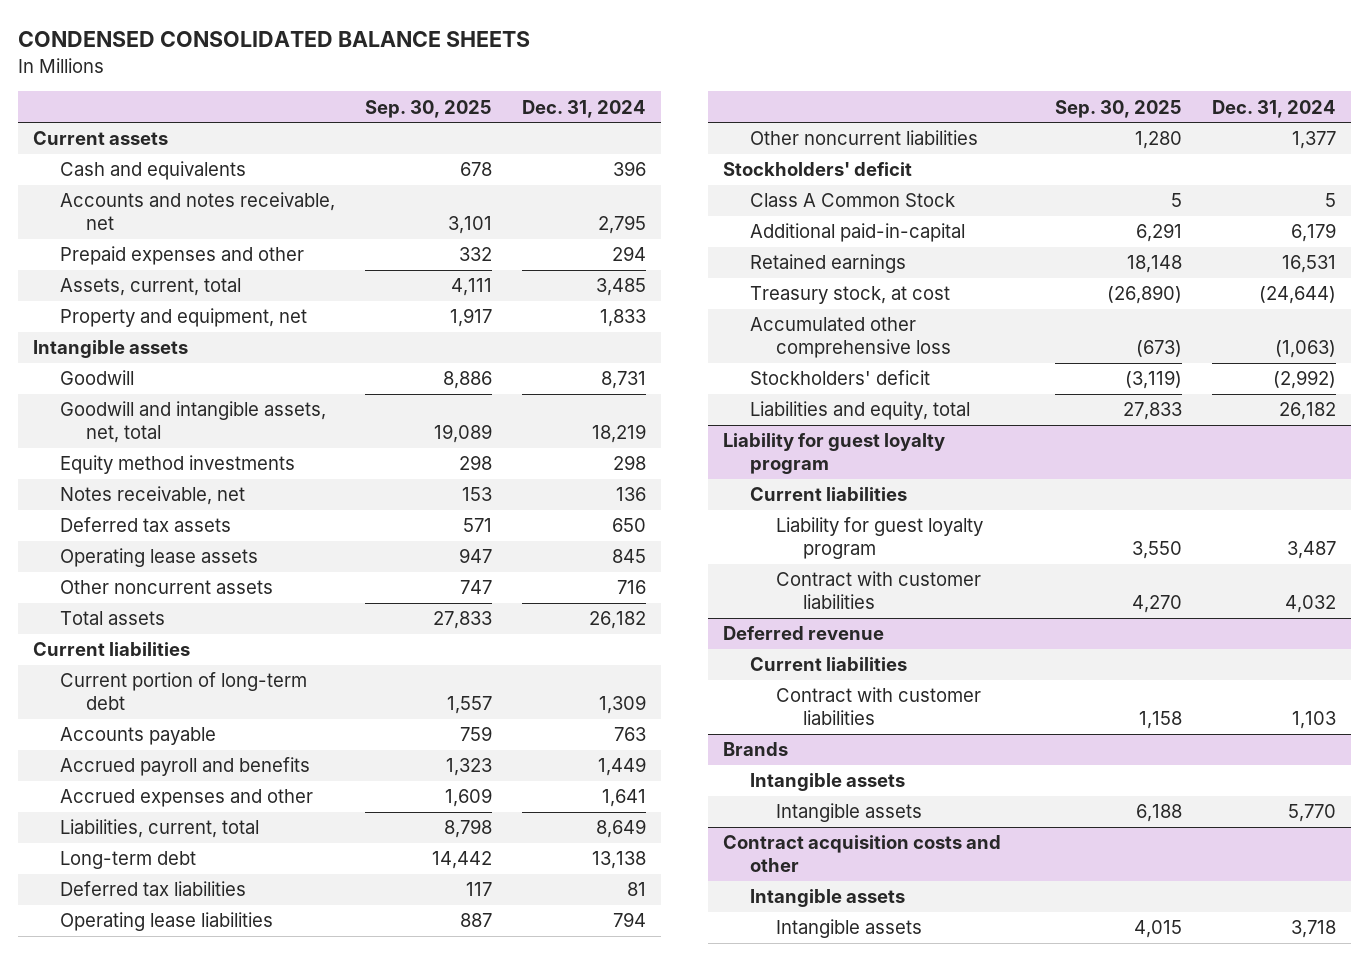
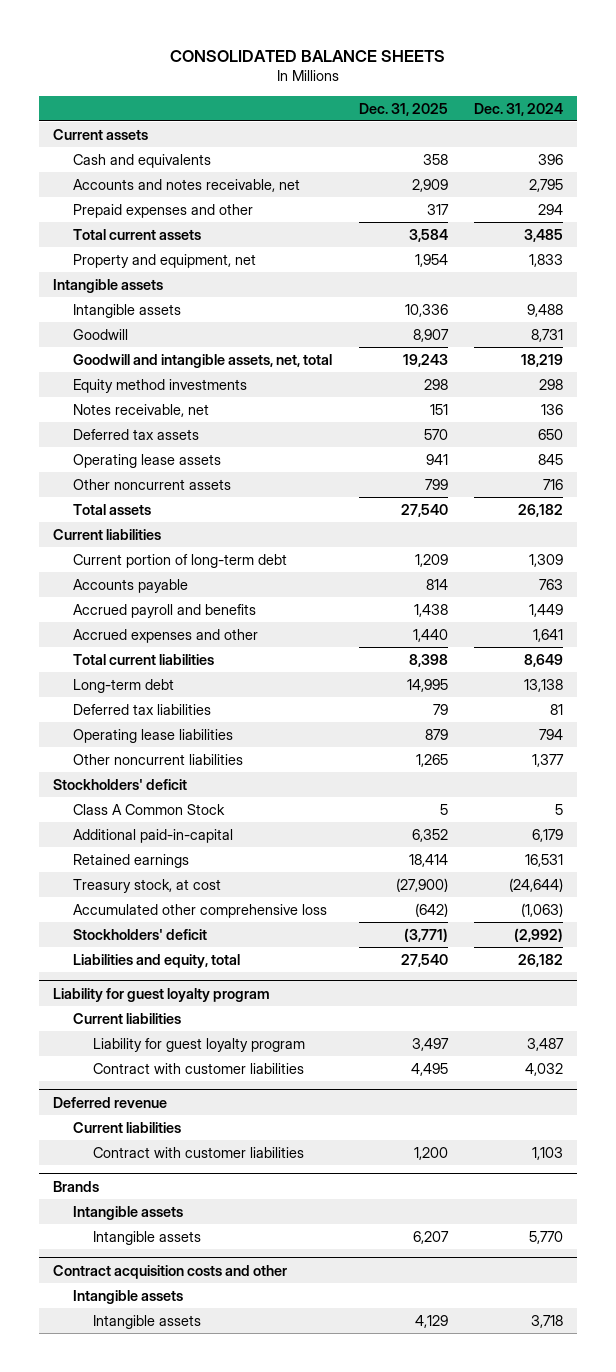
- CONDENSED CONSOLIDATED BALANCE SHEETS
+ CONSOLIDATED BALANCE SHEETS
- | Sep. 30, 2025 | Dec. 31, 2024
+ | Dec. 31, 2025 | Dec. 31, 2024
- Assets, current, total | 4,111 | 3,485
+ Total current assets | 3,584 | 3,485
+ Intangible assets | 10,336 | 9,488
- Liabilities, current, total | 8,798 | 8,649
+ Total current liabilities | 8,398 | 8,649

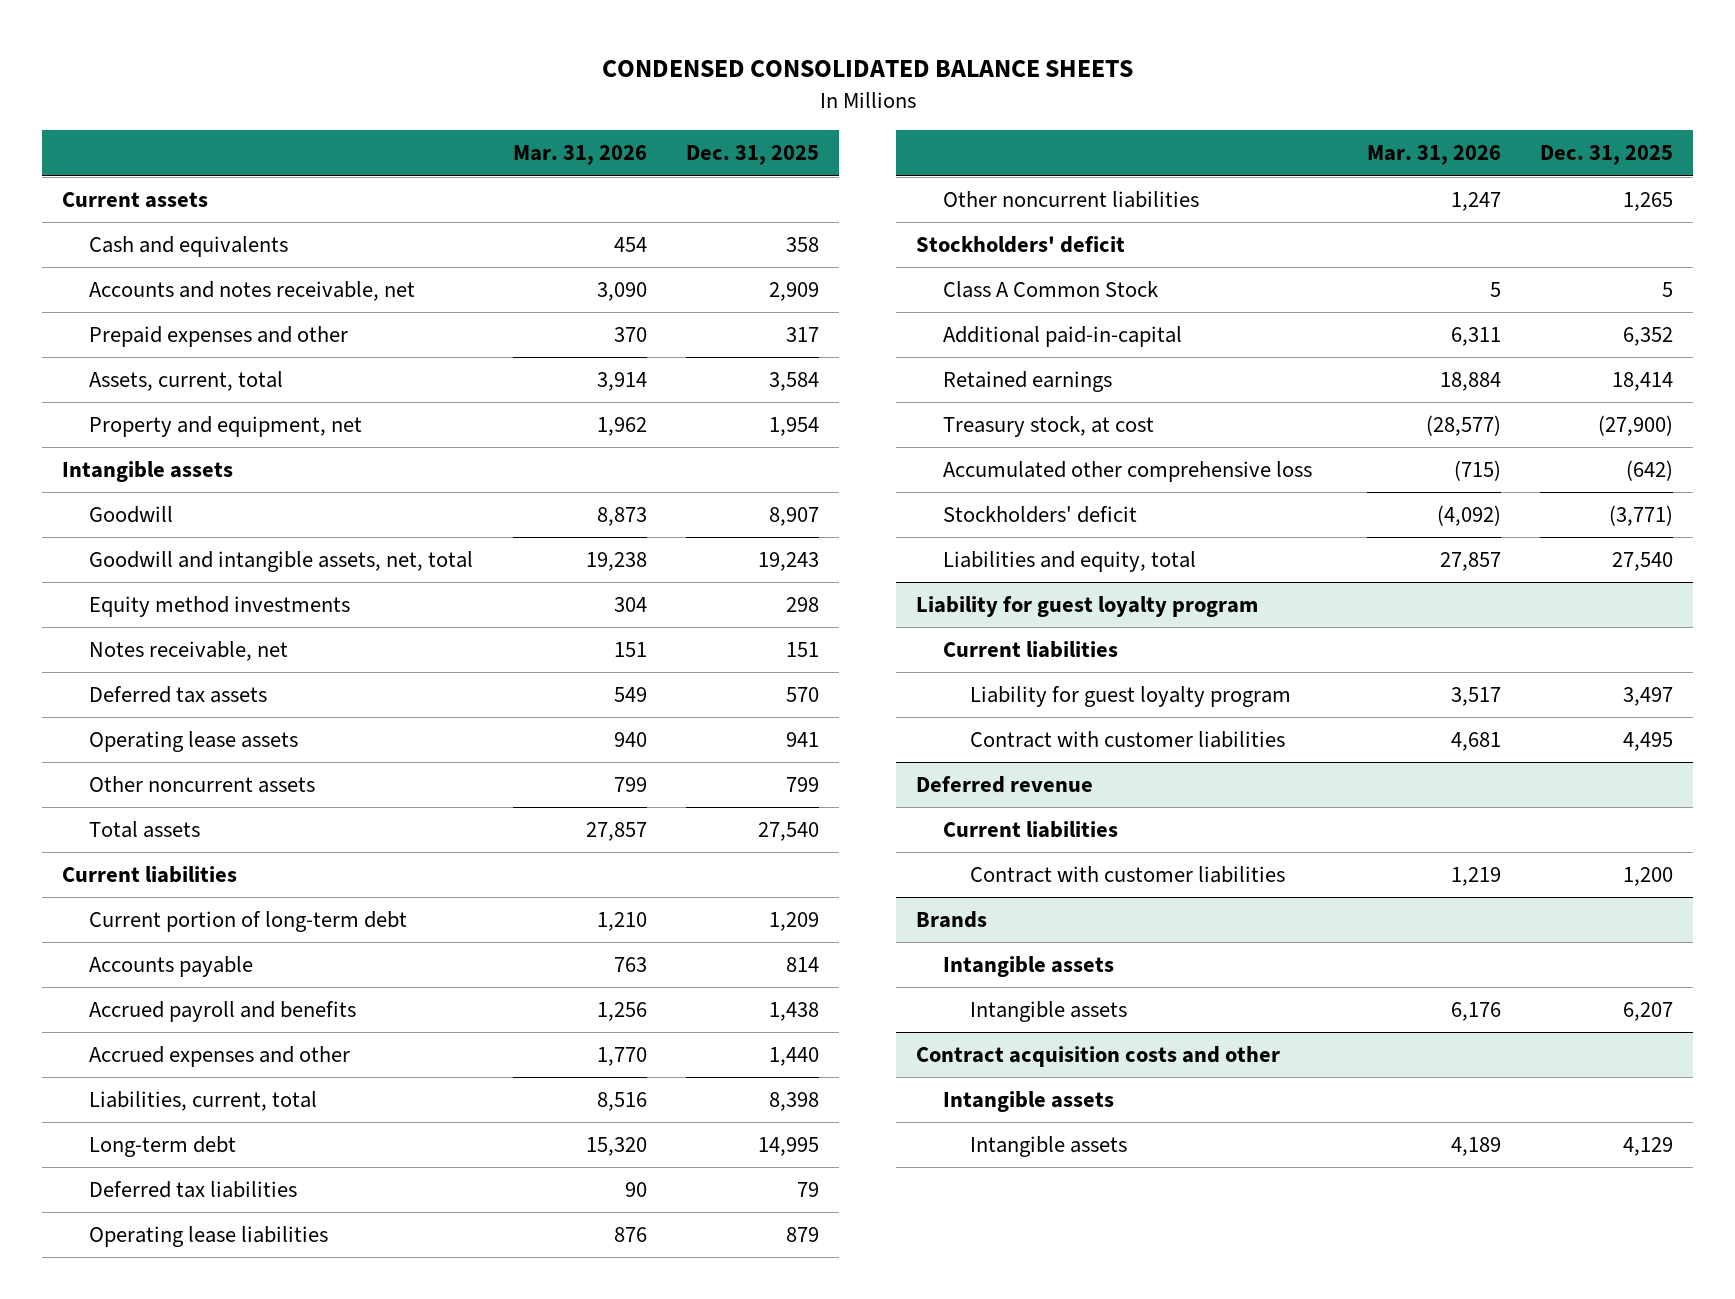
- CONSOLIDATED BALANCE SHEETS
+ CONDENSED CONSOLIDATED BALANCE SHEETS
- | Dec. 31, 2025 | Dec. 31, 2024
+ | Mar. 31, 2026 | Dec. 31, 2025
- Total current assets | 3,584 | 3,485
+ Assets, current, total | 3,914 | 3,584
- Intangible assets | 10,336 | 9,488
- Total current liabilities | 8,398 | 8,649
+ Liabilities, current, total | 8,516 | 8,398

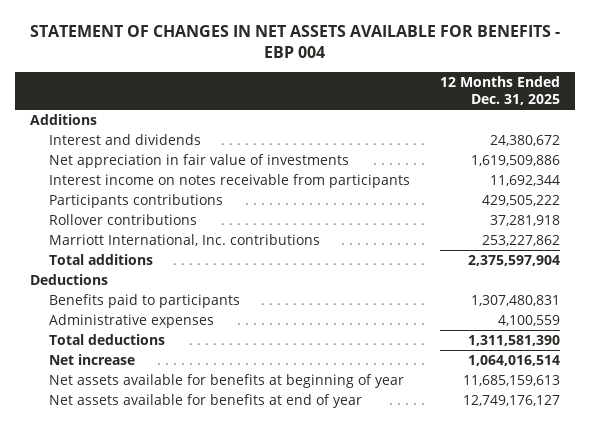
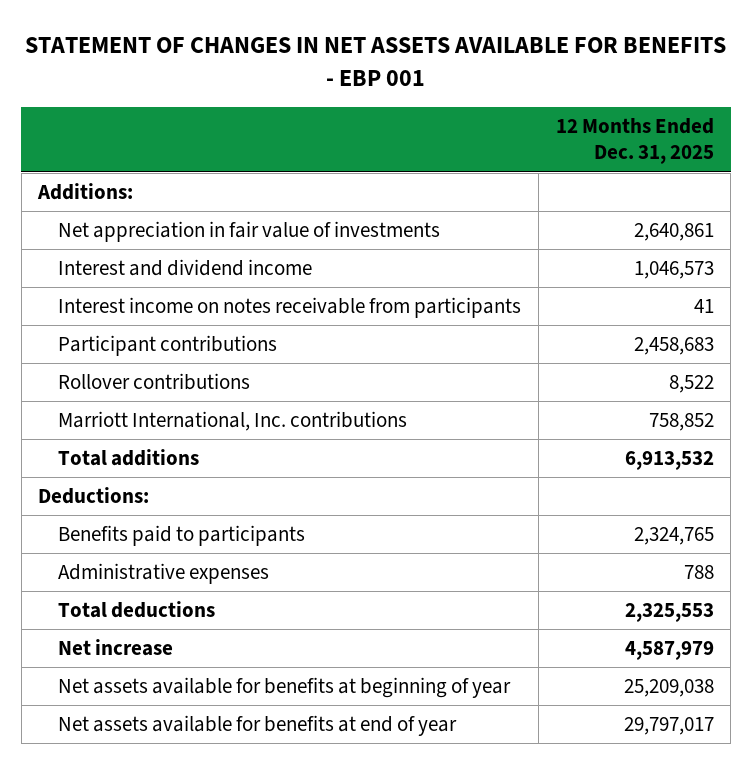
- STATEMENT OF CHANGES IN NET ASSETS AVAILABLE FOR BENEFITS - EBP 004
+ STATEMENT OF CHANGES IN NET ASSETS AVAILABLE FOR BENEFITS - EBP 001
- Additions
- Interest and dividends | 24,380,672
- Net appreciation in fair value of investments | 1,619,509,886
- Interest income on notes receivable from participants | 11,692,344
- Participants contributions | 429,505,222
- Rollover contributions | 37,281,918
- Marriott International, Inc. contributions | 253,227,862
- Total additions | 2,375,597,904
- Deductions
- Benefits paid to participants | 1,307,480,831
- Administrative expenses | 4,100,559
- Total deductions | 1,311,581,390
- Net increase | 1,064,016,514
- Net assets available for benefits at beginning of year | 11,685,159,613
- Net assets available for benefits at end of year | 12,749,176,127
+ Additions:
+ Net appreciation in fair value of investments | 2,640,861
+ Interest and dividend income | 1,046,573
+ Interest income on notes receivable from participants | 41
+ Participant contributions | 2,458,683
+ Rollover contributions | 8,522
+ Marriott International, Inc. contributions | 758,852
+ Total additions | 6,913,532
+ Deductions:
+ Benefits paid to participants | 2,324,765
+ Administrative expenses | 788
+ Total deductions | 2,325,553
+ Net increase | 4,587,979
+ Net assets available for benefits at beginning of year | 25,209,038
+ Net assets available for benefits at end of year | 29,797,017

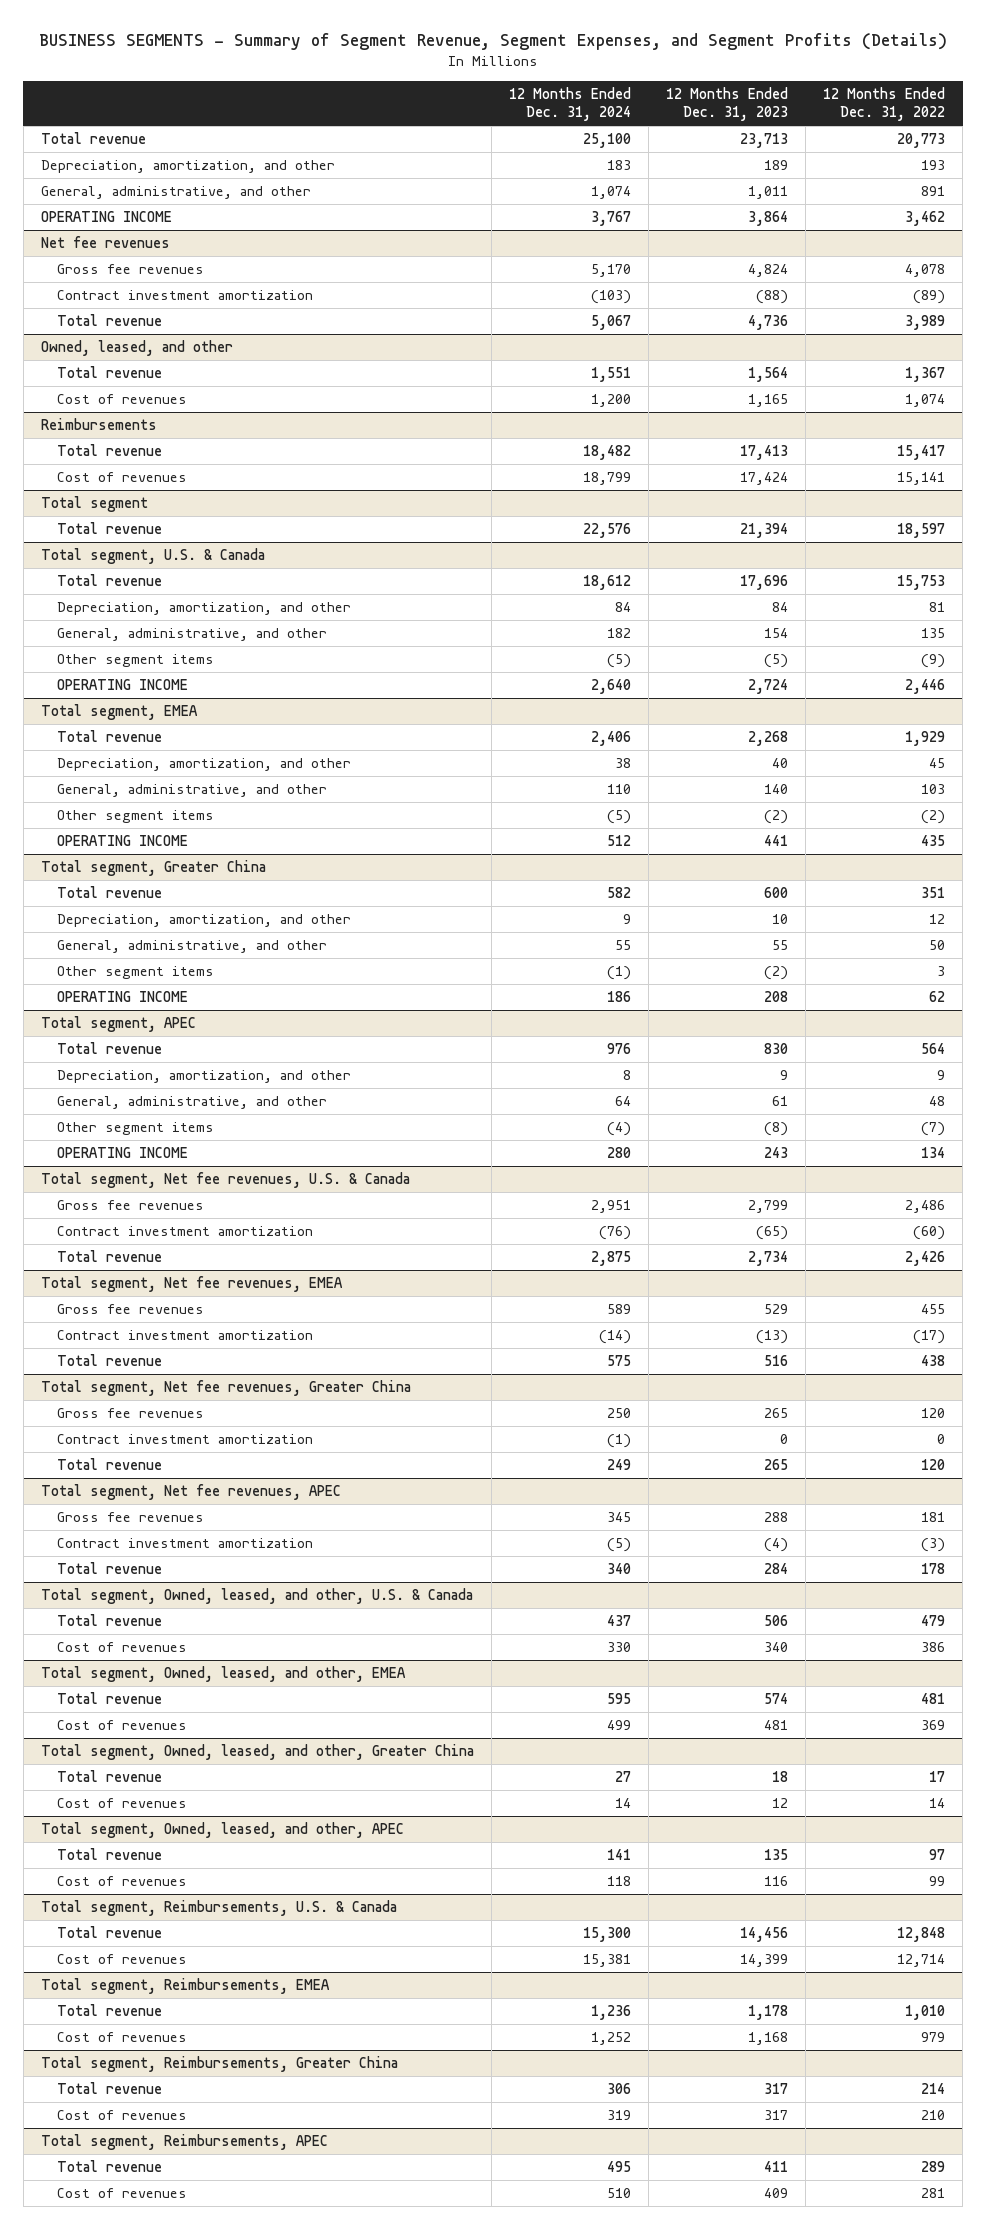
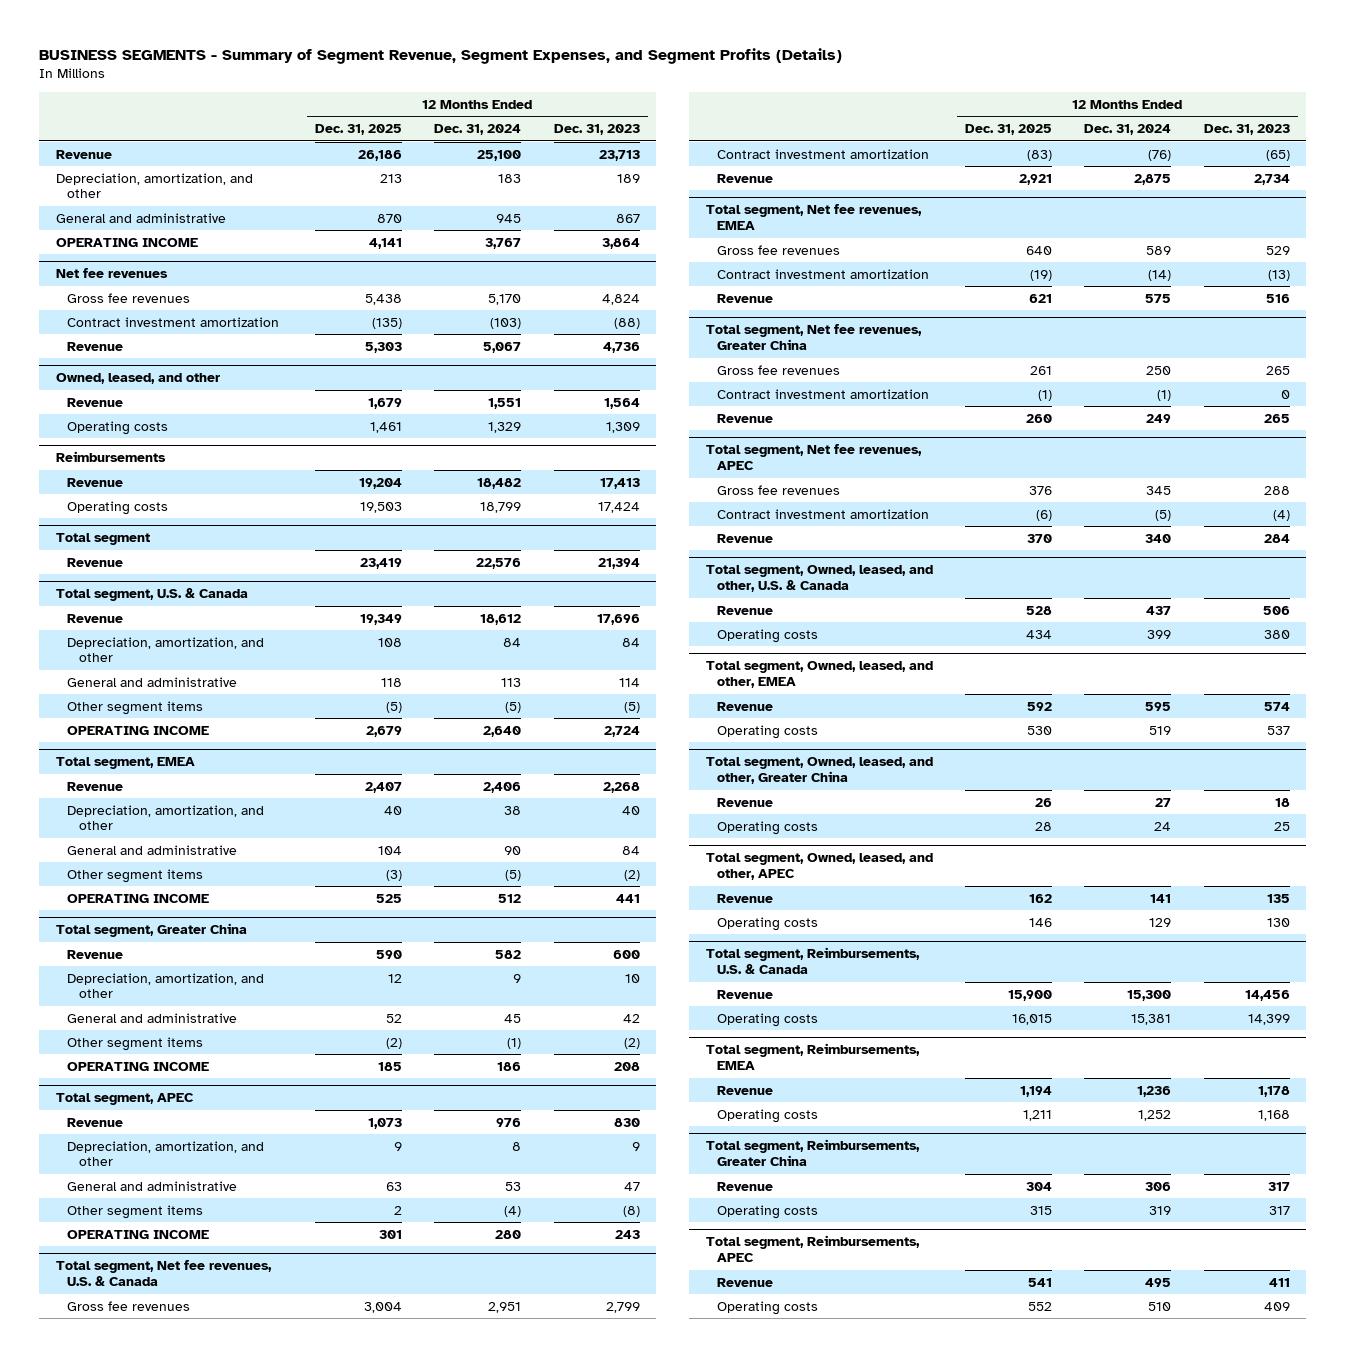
- | 12 Months Ended Dec. 31, 2024 | 12 Months Ended Dec. 31, 2023 | 12 Months Ended Dec. 31, 2022
+ | 12 Months Ended Dec. 31, 2025 | 12 Months Ended Dec. 31, 2024 | 12 Months Ended Dec. 31, 2023
- Total revenue | 25,100 | 23,713 | 20,773
+ Revenue | 26,186 | 25,100 | 23,713
- General, administrative, and other | 1,074 | 1,011 | 891
+ General and administrative | 870 | 945 | 867
@ Net fee revenues
- Total revenue | 5,067 | 4,736 | 3,989
+ Revenue | 5,303 | 5,067 | 4,736
@ Owned, leased, and other
- Total revenue | 1,551 | 1,564 | 1,367
- Cost of revenues | 1,200 | 1,165 | 1,074
+ Revenue | 1,679 | 1,551 | 1,564
+ Operating costs | 1,461 | 1,329 | 1,309
@ Reimbursements
- Total revenue | 18,482 | 17,413 | 15,417
- Cost of revenues | 18,799 | 17,424 | 15,141
+ Revenue | 19,204 | 18,482 | 17,413
+ Operating costs | 19,503 | 18,799 | 17,424
@ Total segment
- Total revenue | 22,576 | 21,394 | 18,597
+ Revenue | 23,419 | 22,576 | 21,394
@ Total segment, U.S. & Canada
- Total revenue | 18,612 | 17,696 | 15,753
+ Revenue | 19,349 | 18,612 | 17,696
- General, administrative, and other | 182 | 154 | 135
+ General and administrative | 118 | 113 | 114
@ Total segment, EMEA
- Total revenue | 2,406 | 2,268 | 1,929
+ Revenue | 2,407 | 2,406 | 2,268
- General, administrative, and other | 110 | 140 | 103
+ General and administrative | 104 | 90 | 84
@ Total segment, Greater China
- Total revenue | 582 | 600 | 351
+ Revenue | 590 | 582 | 600
- General, administrative, and other | 55 | 55 | 50
+ General and administrative | 52 | 45 | 42
@ Total segment, APEC
- Total revenue | 976 | 830 | 564
+ Revenue | 1,073 | 976 | 830
- General, administrative, and other | 64 | 61 | 48
+ General and administrative | 63 | 53 | 47
@ Total segment, Net fee revenues, U.S. & Canada
- Total revenue | 2,875 | 2,734 | 2,426
+ Revenue | 2,921 | 2,875 | 2,734
@ Total segment, Net fee revenues, EMEA
- Total revenue | 575 | 516 | 438
+ Revenue | 621 | 575 | 516
@ Total segment, Net fee revenues, Greater China
- Total revenue | 249 | 265 | 120
+ Revenue | 260 | 249 | 265
@ Total segment, Net fee revenues, APEC
- Total revenue | 340 | 284 | 178
+ Revenue | 370 | 340 | 284
@ Total segment, Owned, leased, and other, U.S. & Canada
- Total revenue | 437 | 506 | 479
- Cost of revenues | 330 | 340 | 386
+ Revenue | 528 | 437 | 506
+ Operating costs | 434 | 399 | 380
@ Total segment, Owned, leased, and other, EMEA
- Total revenue | 595 | 574 | 481
- Cost of revenues | 499 | 481 | 369
+ Revenue | 592 | 595 | 574
+ Operating costs | 530 | 519 | 537
@ Total segment, Owned, leased, and other, Greater China
- Total revenue | 27 | 18 | 17
- Cost of revenues | 14 | 12 | 14
+ Revenue | 26 | 27 | 18
+ Operating costs | 28 | 24 | 25
@ Total segment, Owned, leased, and other, APEC
- Total revenue | 141 | 135 | 97
- Cost of revenues | 118 | 116 | 99
+ Revenue | 162 | 141 | 135
+ Operating costs | 146 | 129 | 130
@ Total segment, Reimbursements, U.S. & Canada
- Total revenue | 15,300 | 14,456 | 12,848
- Cost of revenues | 15,381 | 14,399 | 12,714
+ Revenue | 15,900 | 15,300 | 14,456
+ Operating costs | 16,015 | 15,381 | 14,399
@ Total segment, Reimbursements, EMEA
- Total revenue | 1,236 | 1,178 | 1,010
- Cost of revenues | 1,252 | 1,168 | 979
+ Revenue | 1,194 | 1,236 | 1,178
+ Operating costs | 1,211 | 1,252 | 1,168
@ Total segment, Reimbursements, Greater China
- Total revenue | 306 | 317 | 214
- Cost of revenues | 319 | 317 | 210
+ Revenue | 304 | 306 | 317
+ Operating costs | 315 | 319 | 317
@ Total segment, Reimbursements, APEC
- Total revenue | 495 | 411 | 289
- Cost of revenues | 510 | 409 | 281
+ Revenue | 541 | 495 | 411
+ Operating costs | 552 | 510 | 409

